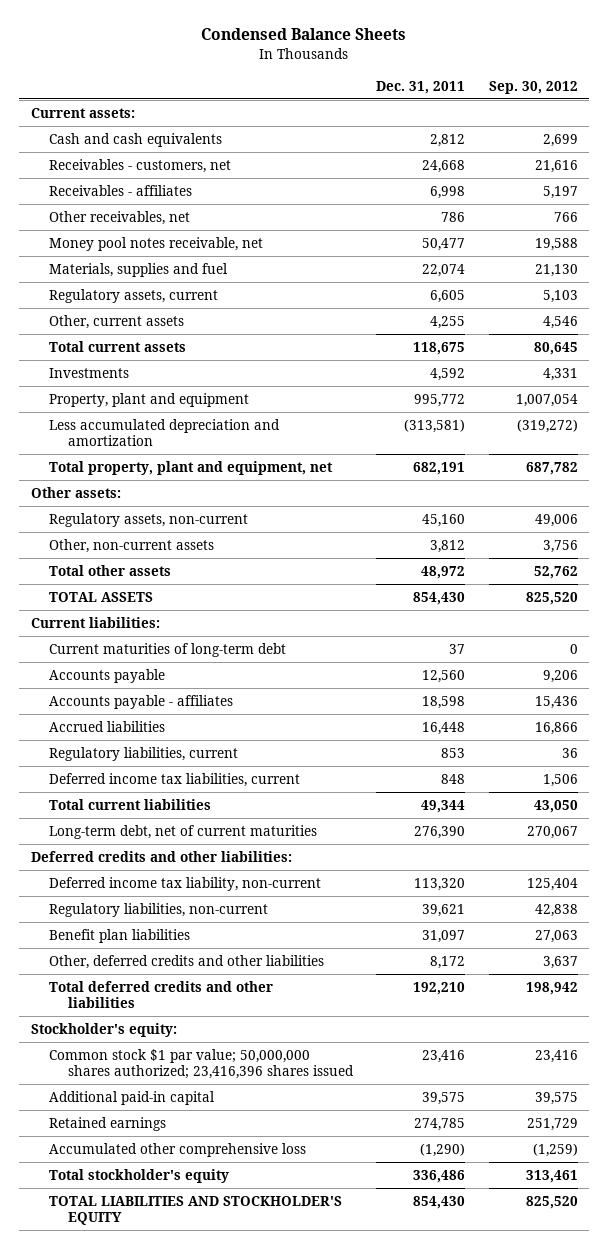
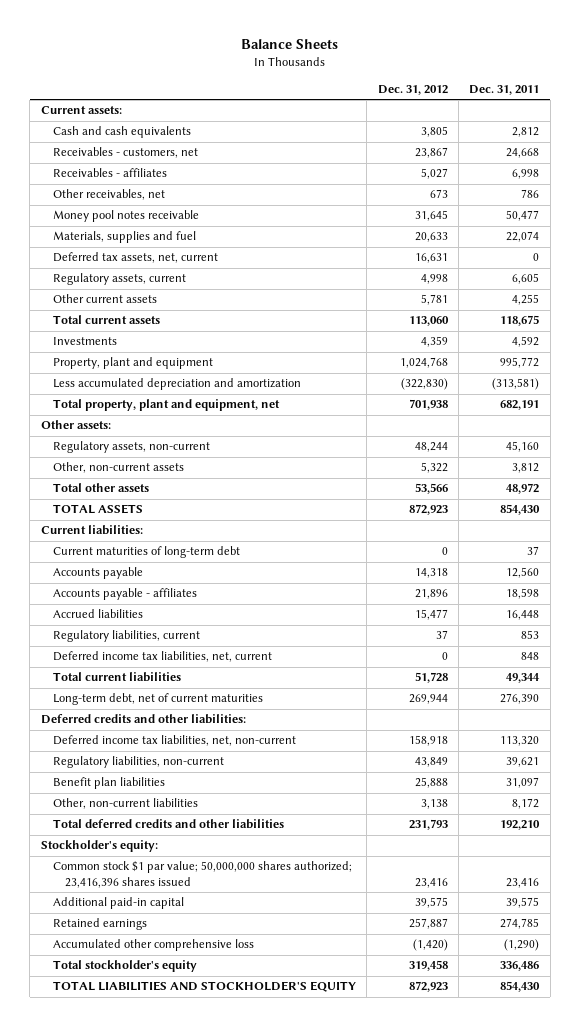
- Condensed Balance Sheets
+ Balance Sheets
- | Dec. 31, 2011 | Sep. 30, 2012
+ | Dec. 31, 2012 | Dec. 31, 2011
- Money pool notes receivable, net | 50,477 | 19,588
+ Money pool notes receivable | 31,645 | 50,477
+ Deferred tax assets, net, current | 16,631 | 0
- Other, current assets | 4,255 | 4,546
+ Other current assets | 5,781 | 4,255
- Deferred income tax liabilities, current | 848 | 1,506
+ Deferred income tax liabilities, net, current | 0 | 848
- Deferred income tax liability, non-current | 113,320 | 125,404
+ Deferred income tax liabilities, net, non-current | 158,918 | 113,320
- Other, deferred credits and other liabilities | 8,172 | 3,637
+ Other, non-current liabilities | 3,138 | 8,172

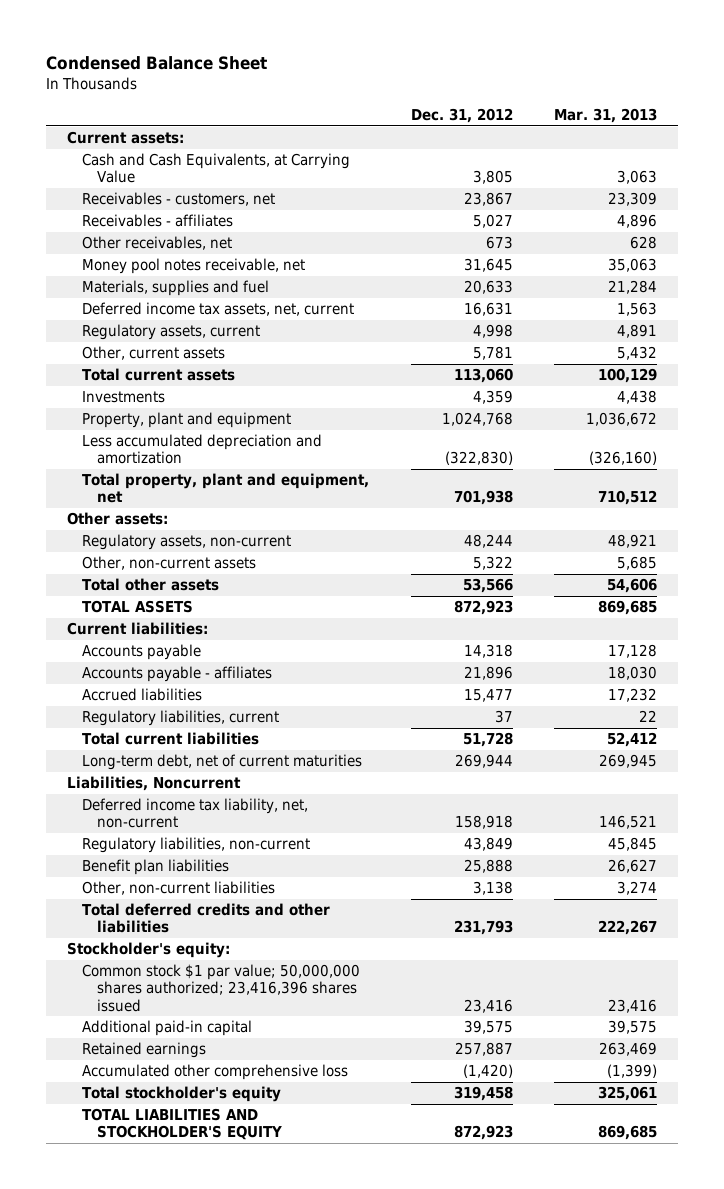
- Balance Sheets
+ Condensed Balance Sheet
- | Dec. 31, 2012 | Dec. 31, 2011
+ | Dec. 31, 2012 | Mar. 31, 2013
- Cash and cash equivalents | 3,805 | 2,812
+ Cash and Cash Equivalents, at Carrying Value | 3,805 | 3,063
- Money pool notes receivable | 31,645 | 50,477
+ Money pool notes receivable, net | 31,645 | 35,063
- Deferred tax assets, net, current | 16,631 | 0
+ Deferred income tax assets, net, current | 16,631 | 1,563
- Other current assets | 5,781 | 4,255
+ Other, current assets | 5,781 | 5,432
- Current maturities of long-term debt | 0 | 37
- Deferred income tax liabilities, net, current | 0 | 848
- Deferred credits and other liabilities:
- Deferred income tax liabilities, net, non-current | 158,918 | 113,320
+ Liabilities, Noncurrent
+ Deferred income tax liability, net, non-current | 158,918 | 146,521

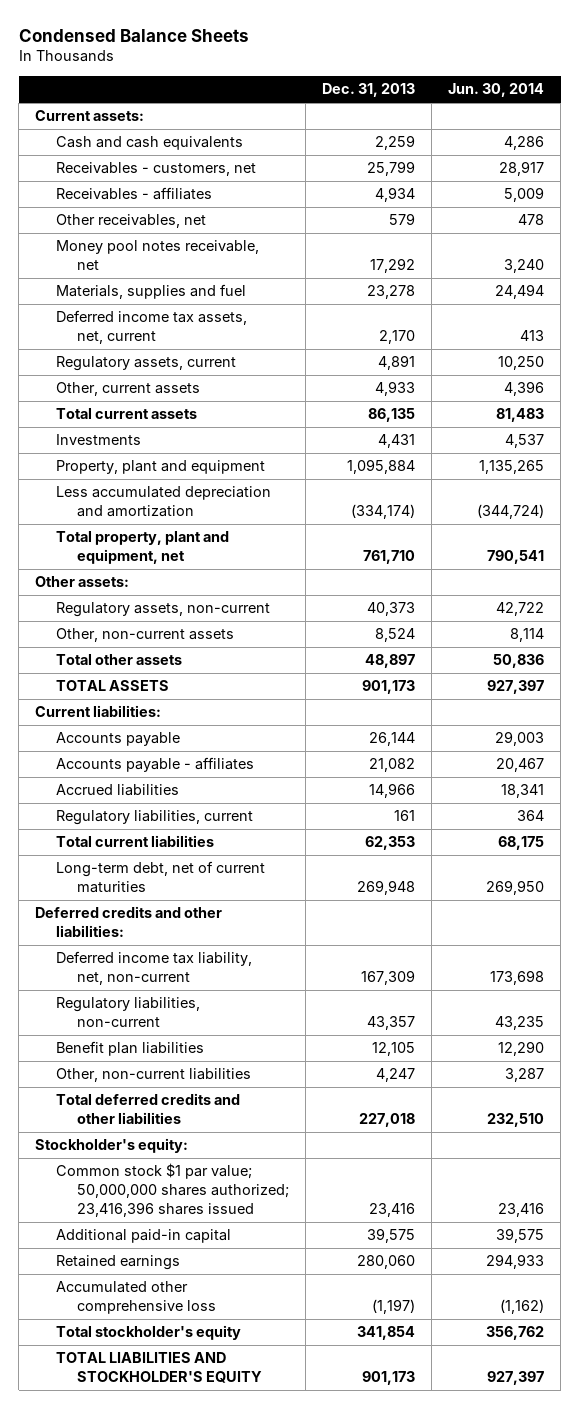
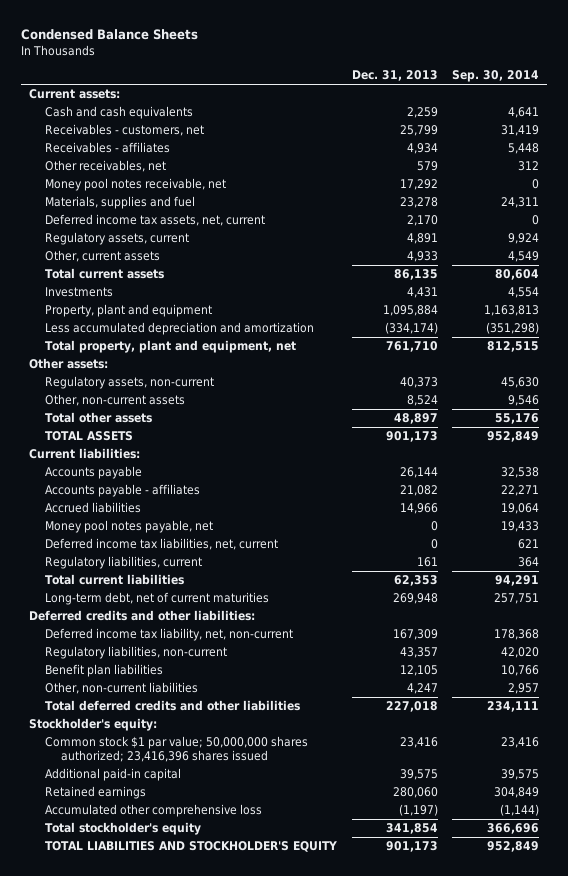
- | Dec. 31, 2013 | Jun. 30, 2014
+ | Dec. 31, 2013 | Sep. 30, 2014
+ Money pool notes payable, net | 0 | 19,433
+ Deferred income tax liabilities, net, current | 0 | 621

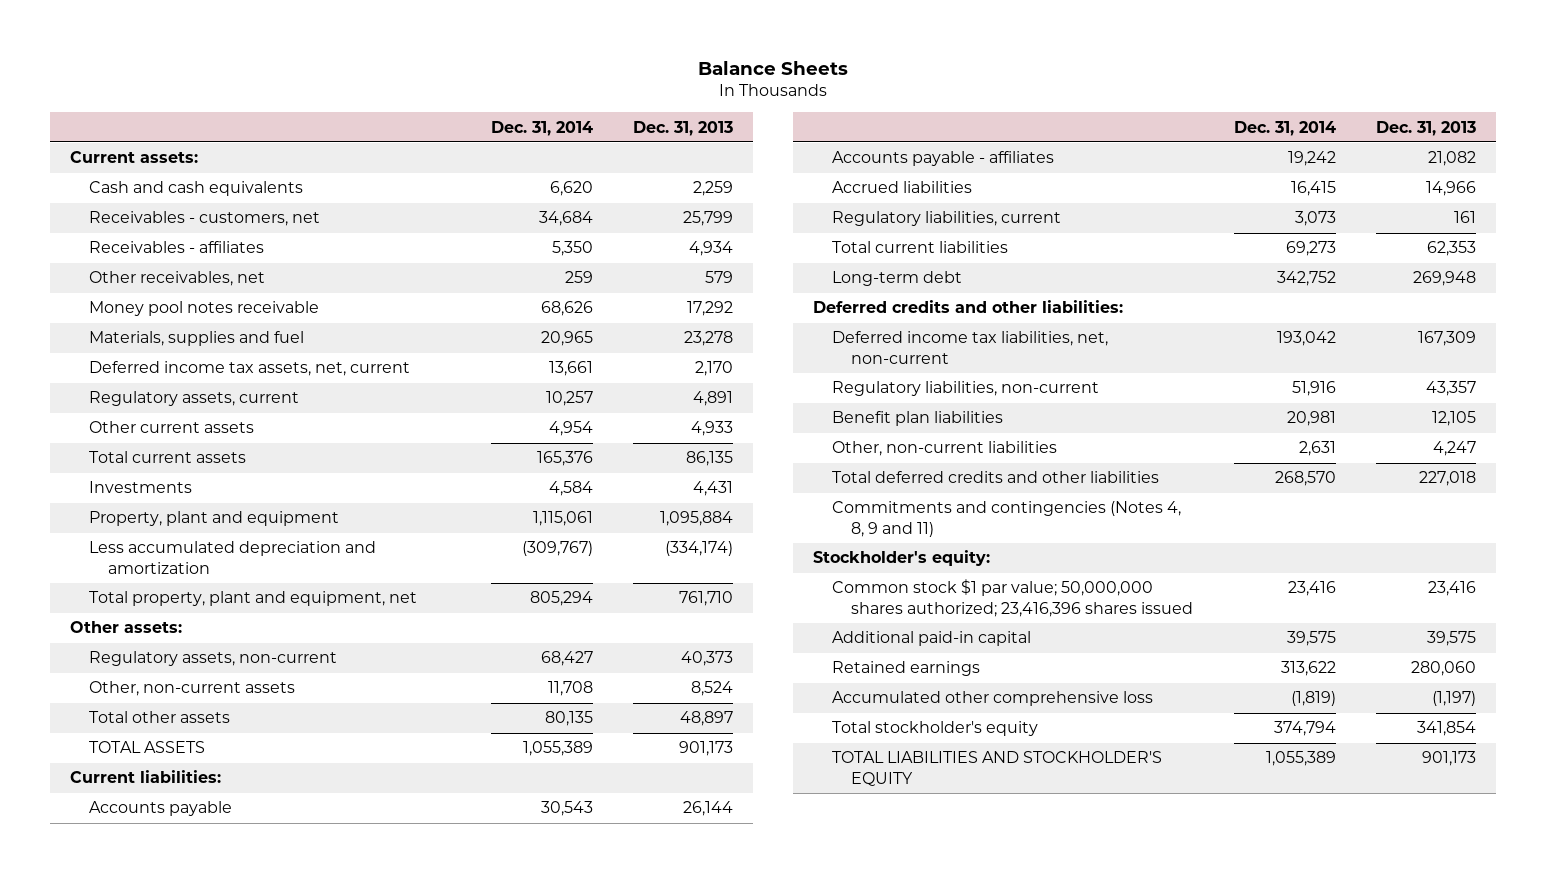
- Condensed Balance Sheets
+ Balance Sheets
- | Dec. 31, 2013 | Sep. 30, 2014
+ | Dec. 31, 2014 | Dec. 31, 2013
- Money pool notes receivable, net | 17,292 | 0
+ Money pool notes receivable | 68,626 | 17,292
- Other, current assets | 4,933 | 4,549
+ Other current assets | 4,954 | 4,933
- Money pool notes payable, net | 0 | 19,433
- Deferred income tax liabilities, net, current | 0 | 621
- Long-term debt, net of current maturities | 269,948 | 257,751
+ Long-term debt | 342,752 | 269,948
- Deferred income tax liability, net, non-current | 167,309 | 178,368
+ Deferred income tax liabilities, net, non-current | 193,042 | 167,309
+ Commitments and contingencies (Notes 4, 8, 9 and 11)

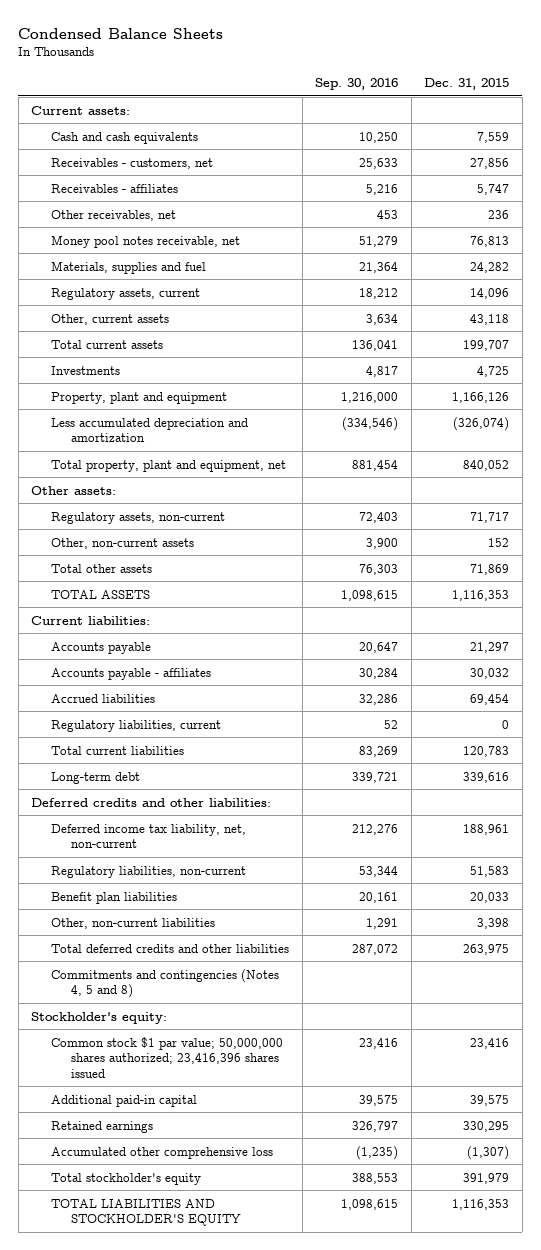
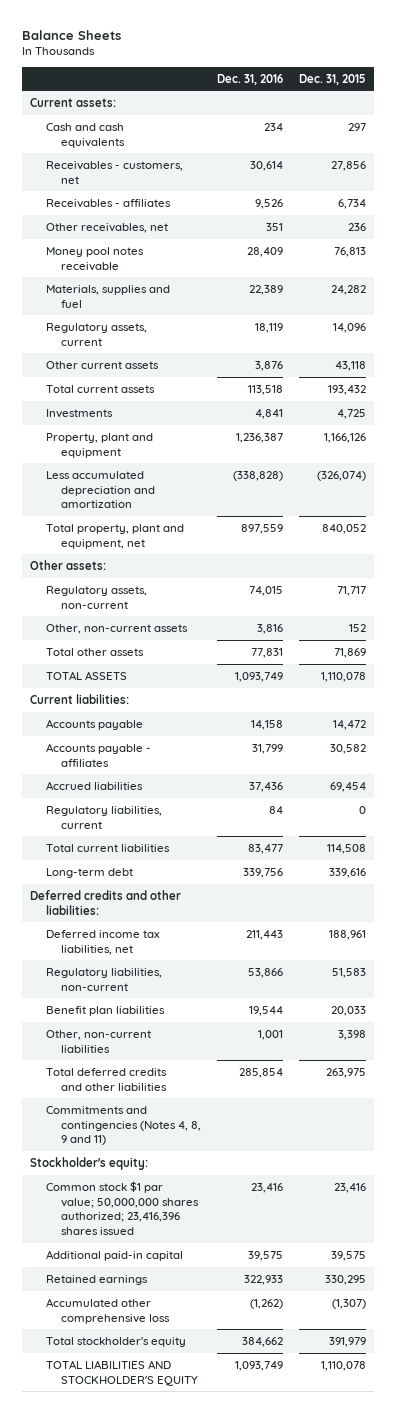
- Condensed Balance Sheets
+ Balance Sheets
- | Sep. 30, 2016 | Dec. 31, 2015
+ | Dec. 31, 2016 | Dec. 31, 2015
- Cash and cash equivalents | 10,250 | 7,559
+ Cash and cash equivalents | 234 | 297
- Receivables - affiliates | 5,216 | 5,747
+ Receivables - affiliates | 9,526 | 6,734
- Money pool notes receivable, net | 51,279 | 76,813
+ Money pool notes receivable | 28,409 | 76,813
- Other, current assets | 3,634 | 43,118
- Total current assets | 136,041 | 199,707
+ Other current assets | 3,876 | 43,118
+ Total current assets | 113,518 | 193,432
- TOTAL ASSETS | 1,098,615 | 1,116,353
+ TOTAL ASSETS | 1,093,749 | 1,110,078
- Accounts payable | 20,647 | 21,297
- Accounts payable - affiliates | 30,284 | 30,032
+ Accounts payable | 14,158 | 14,472
+ Accounts payable - affiliates | 31,799 | 30,582
- Total current liabilities | 83,269 | 120,783
+ Total current liabilities | 83,477 | 114,508
- Deferred income tax liability, net, non-current | 212,276 | 188,961
+ Deferred income tax liabilities, net | 211,443 | 188,961
- Commitments and contingencies (Notes 4, 5 and 8)
+ Commitments and contingencies (Notes 4, 8, 9 and 11)
- TOTAL LIABILITIES AND STOCKHOLDER'S EQUITY | 1,098,615 | 1,116,353
+ TOTAL LIABILITIES AND STOCKHOLDER'S EQUITY | 1,093,749 | 1,110,078

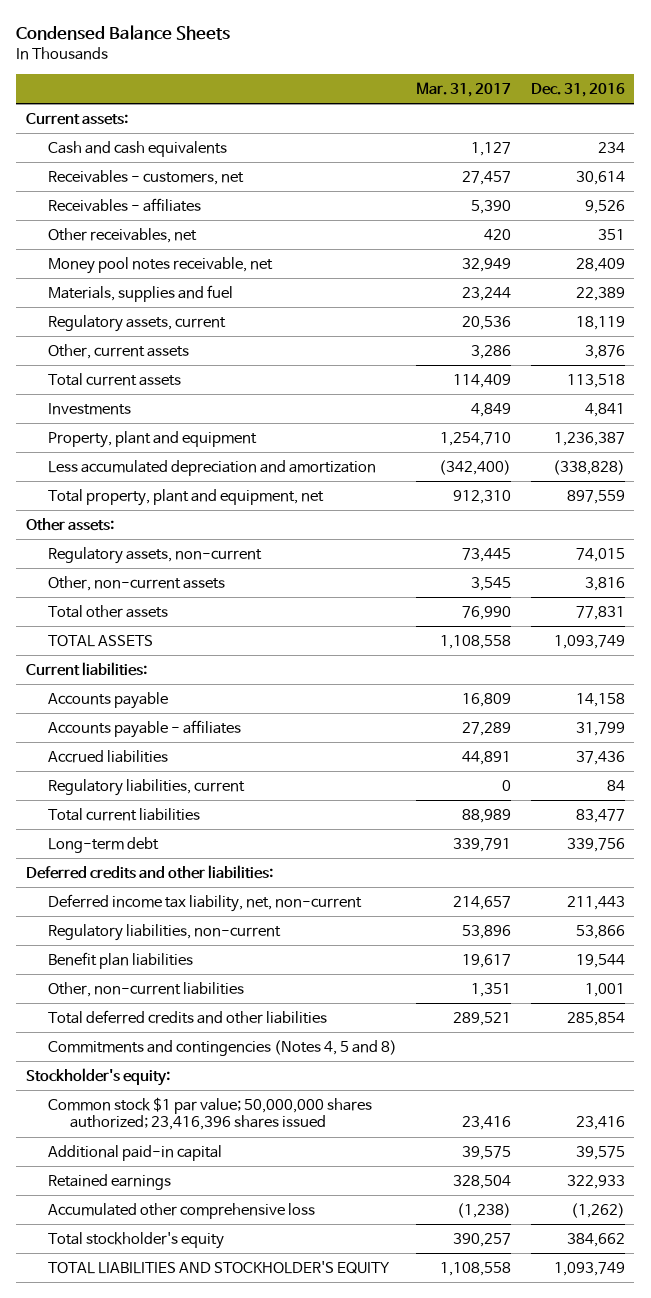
- Balance Sheets
+ Condensed Balance Sheets
- | Dec. 31, 2016 | Dec. 31, 2015
+ | Mar. 31, 2017 | Dec. 31, 2016
- Money pool notes receivable | 28,409 | 76,813
+ Money pool notes receivable, net | 32,949 | 28,409
- Other current assets | 3,876 | 43,118
+ Other, current assets | 3,286 | 3,876
- Deferred income tax liabilities, net | 211,443 | 188,961
+ Deferred income tax liability, net, non-current | 214,657 | 211,443
- Commitments and contingencies (Notes 4, 8, 9 and 11)
+ Commitments and contingencies (Notes 4, 5 and 8)

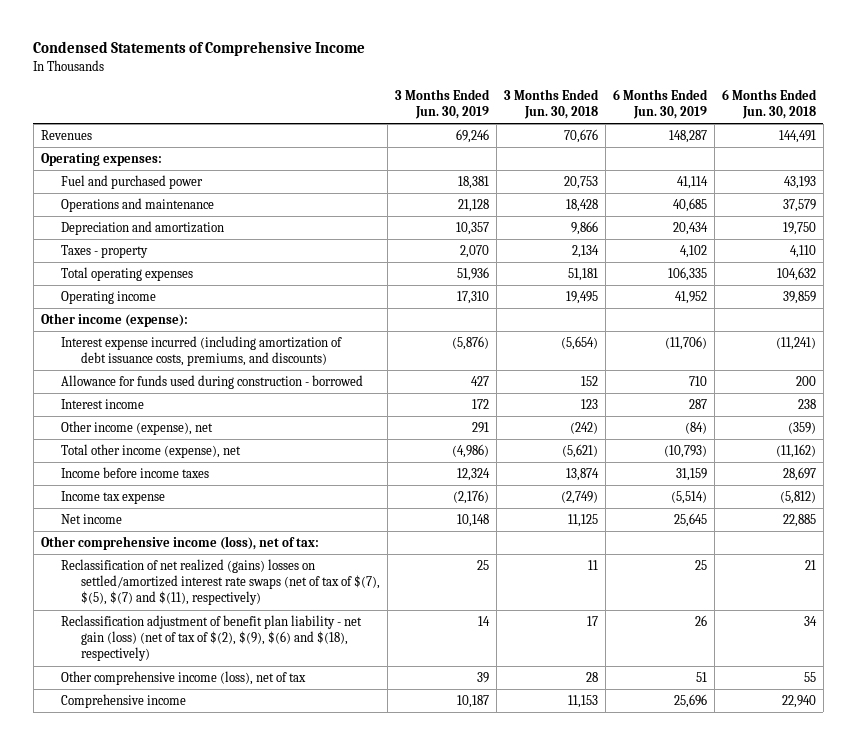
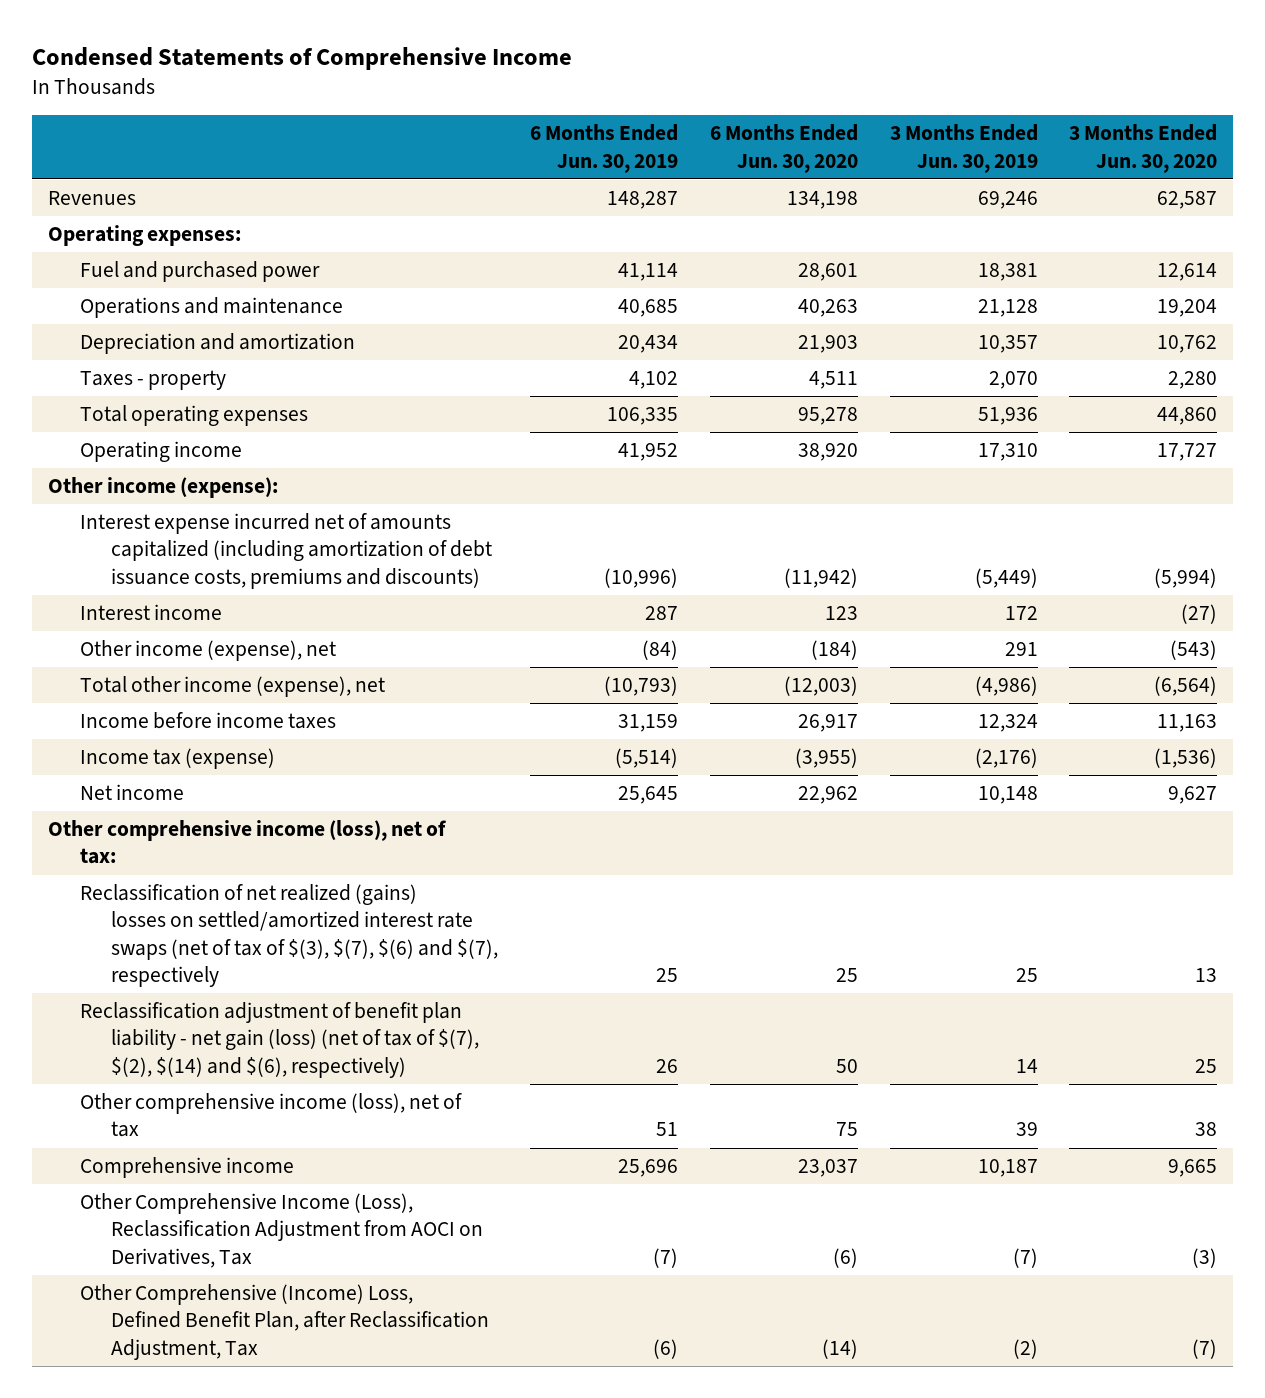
- | 3 Months Ended Jun. 30, 2019 | 3 Months Ended Jun. 30, 2018 | 6 Months Ended Jun. 30, 2019 | 6 Months Ended Jun. 30, 2018
+ | 6 Months Ended Jun. 30, 2019 | 6 Months Ended Jun. 30, 2020 | 3 Months Ended Jun. 30, 2019 | 3 Months Ended Jun. 30, 2020
- Interest expense incurred (including amortization of debt issuance costs, premiums, and discounts) | (5,876) | (5,654) | (11,706) | (11,241)
- Allowance for funds used during construction - borrowed | 427 | 152 | 710 | 200
+ Interest expense incurred net of amounts capitalized (including amortization of debt issuance costs, premiums and discounts) | (10,996) | (11,942) | (5,449) | (5,994)
- Income tax expense | (2,176) | (2,749) | (5,514) | (5,812)
+ Income tax (expense) | (5,514) | (3,955) | (2,176) | (1,536)
- Reclassification of net realized (gains) losses on settled/amortized interest rate swaps (net of tax of $(7), $(5), $(7) and $(11), respectively) | 25 | 11 | 25 | 21
- Reclassification adjustment of benefit plan liability - net gain (loss) (net of tax of $(2), $(9), $(6) and $(18), respectively) | 14 | 17 | 26 | 34
+ Reclassification of net realized (gains) losses on settled/amortized interest rate swaps (net of tax of $(3), $(7), $(6) and $(7), respectively | 25 | 25 | 25 | 13
+ Reclassification adjustment of benefit plan liability - net gain (loss) (net of tax of $(7), $(2), $(14) and $(6), respectively) | 26 | 50 | 14 | 25
+ Other Comprehensive Income (Loss), Reclassification Adjustment from AOCI on Derivatives, Tax | (7) | (6) | (7) | (3)
+ Other Comprehensive (Income) Loss, Defined Benefit Plan, after Reclassification Adjustment, Tax | (6) | (14) | (2) | (7)

